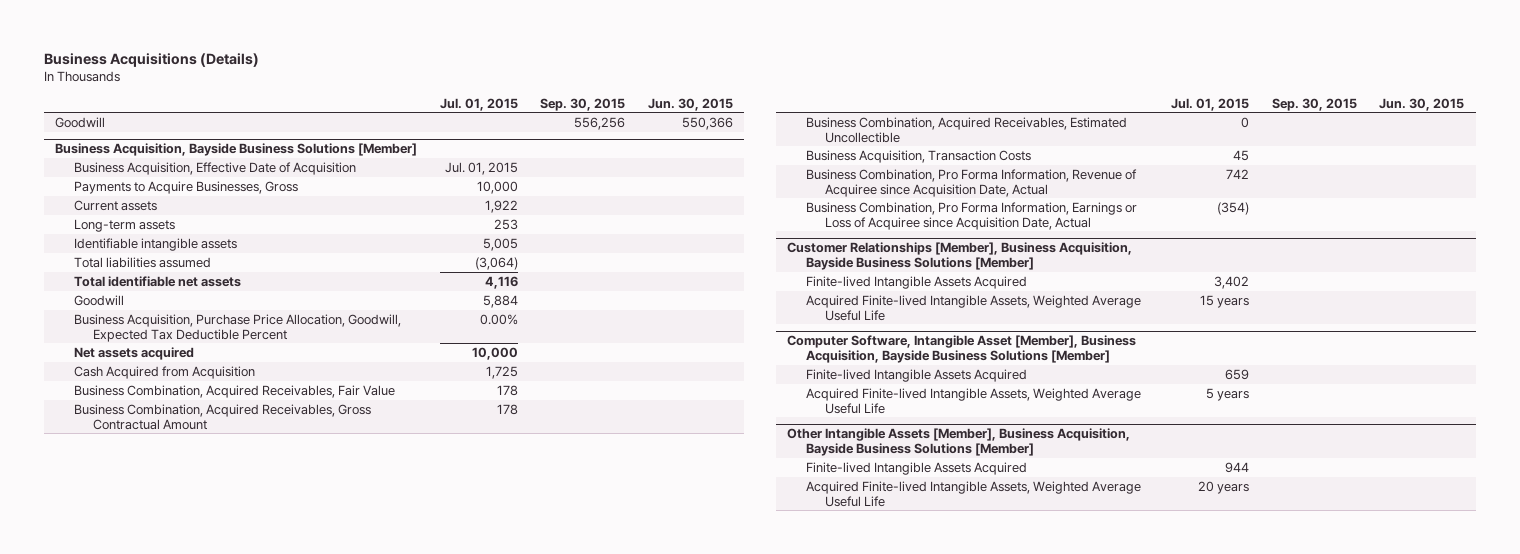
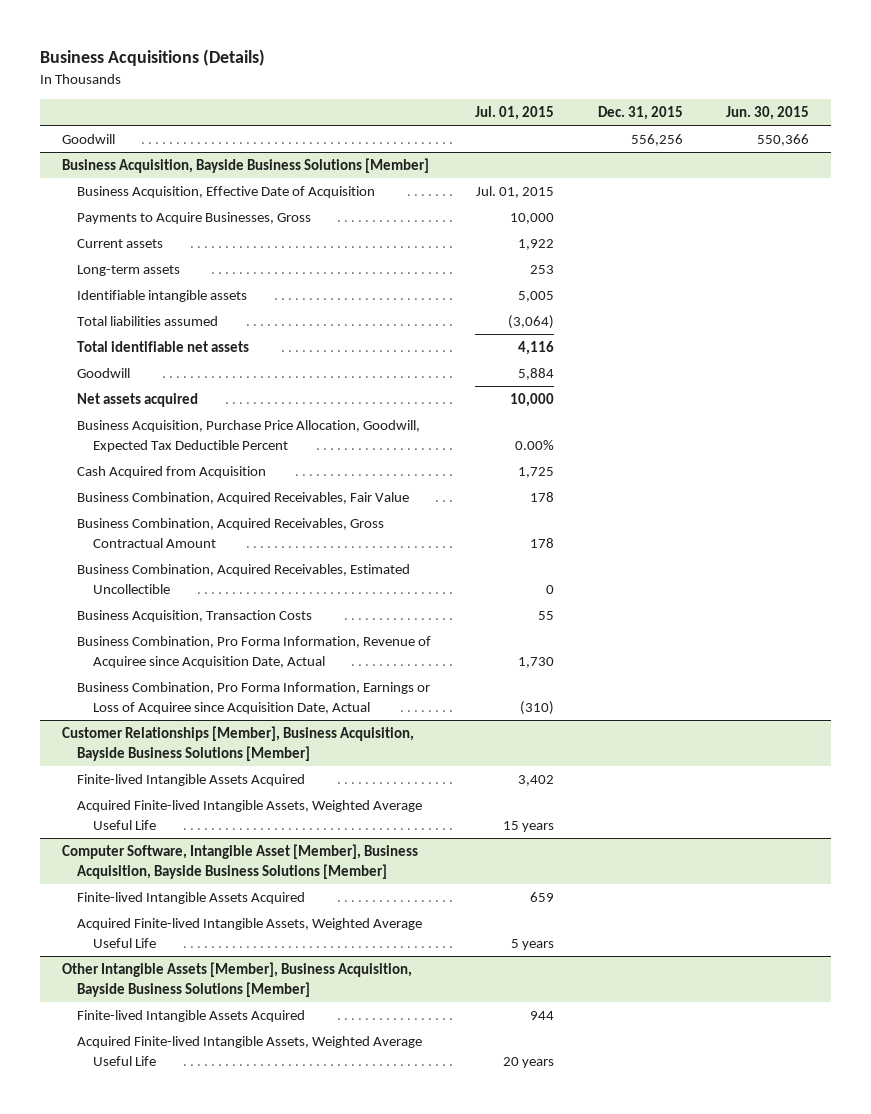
- | Jul. 01, 2015 | Sep. 30, 2015 | Jun. 30, 2015
+ | Jul. 01, 2015 | Dec. 31, 2015 | Jun. 30, 2015
@ Business Acquisition, Bayside Business Solutions [Member]
moved down: Business Acquisition, Purchase Price Allocation, Goodwill, Expected Tax Deductible Percent | 0.00% | |
- Business Acquisition, Transaction Costs | 45 | |
- Business Combination, Pro Forma Information, Revenue of Acquiree since Acquisition Date, Actual | 742 | |
- Business Combination, Pro Forma Information, Earnings or Loss of Acquiree since Acquisition Date, Actual | (354) | |
+ Business Acquisition, Transaction Costs | 55 | |
+ Business Combination, Pro Forma Information, Revenue of Acquiree since Acquisition Date, Actual | 1,730 | |
+ Business Combination, Pro Forma Information, Earnings or Loss of Acquiree since Acquisition Date, Actual | (310) | |

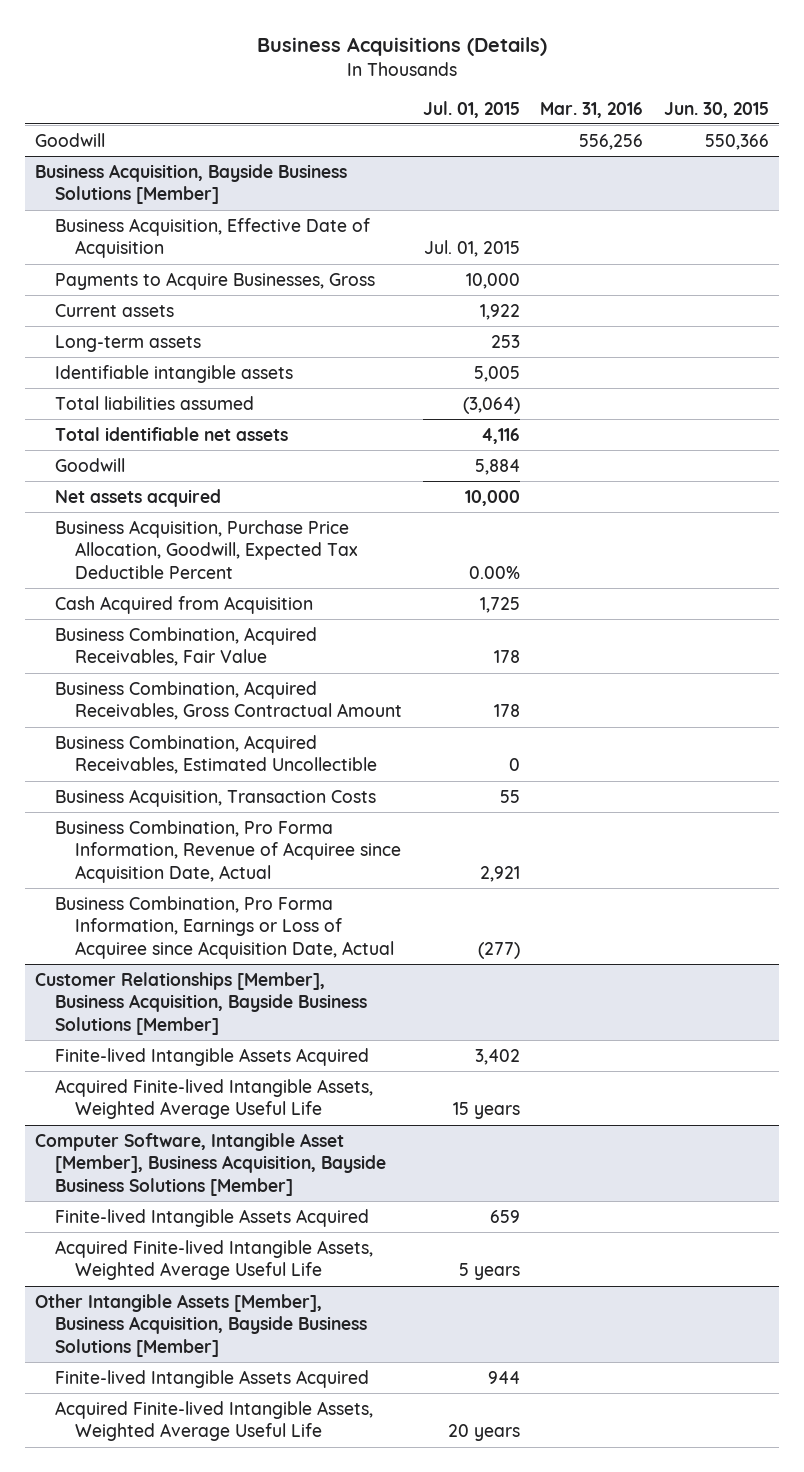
- | Jul. 01, 2015 | Dec. 31, 2015 | Jun. 30, 2015
+ | Jul. 01, 2015 | Mar. 31, 2016 | Jun. 30, 2015
@ Business Acquisition, Bayside Business Solutions [Member]
- Business Combination, Pro Forma Information, Revenue of Acquiree since Acquisition Date, Actual | 1,730 | |
- Business Combination, Pro Forma Information, Earnings or Loss of Acquiree since Acquisition Date, Actual | (310) | |
+ Business Combination, Pro Forma Information, Revenue of Acquiree since Acquisition Date, Actual | 2,921 | |
+ Business Combination, Pro Forma Information, Earnings or Loss of Acquiree since Acquisition Date, Actual | (277) | |

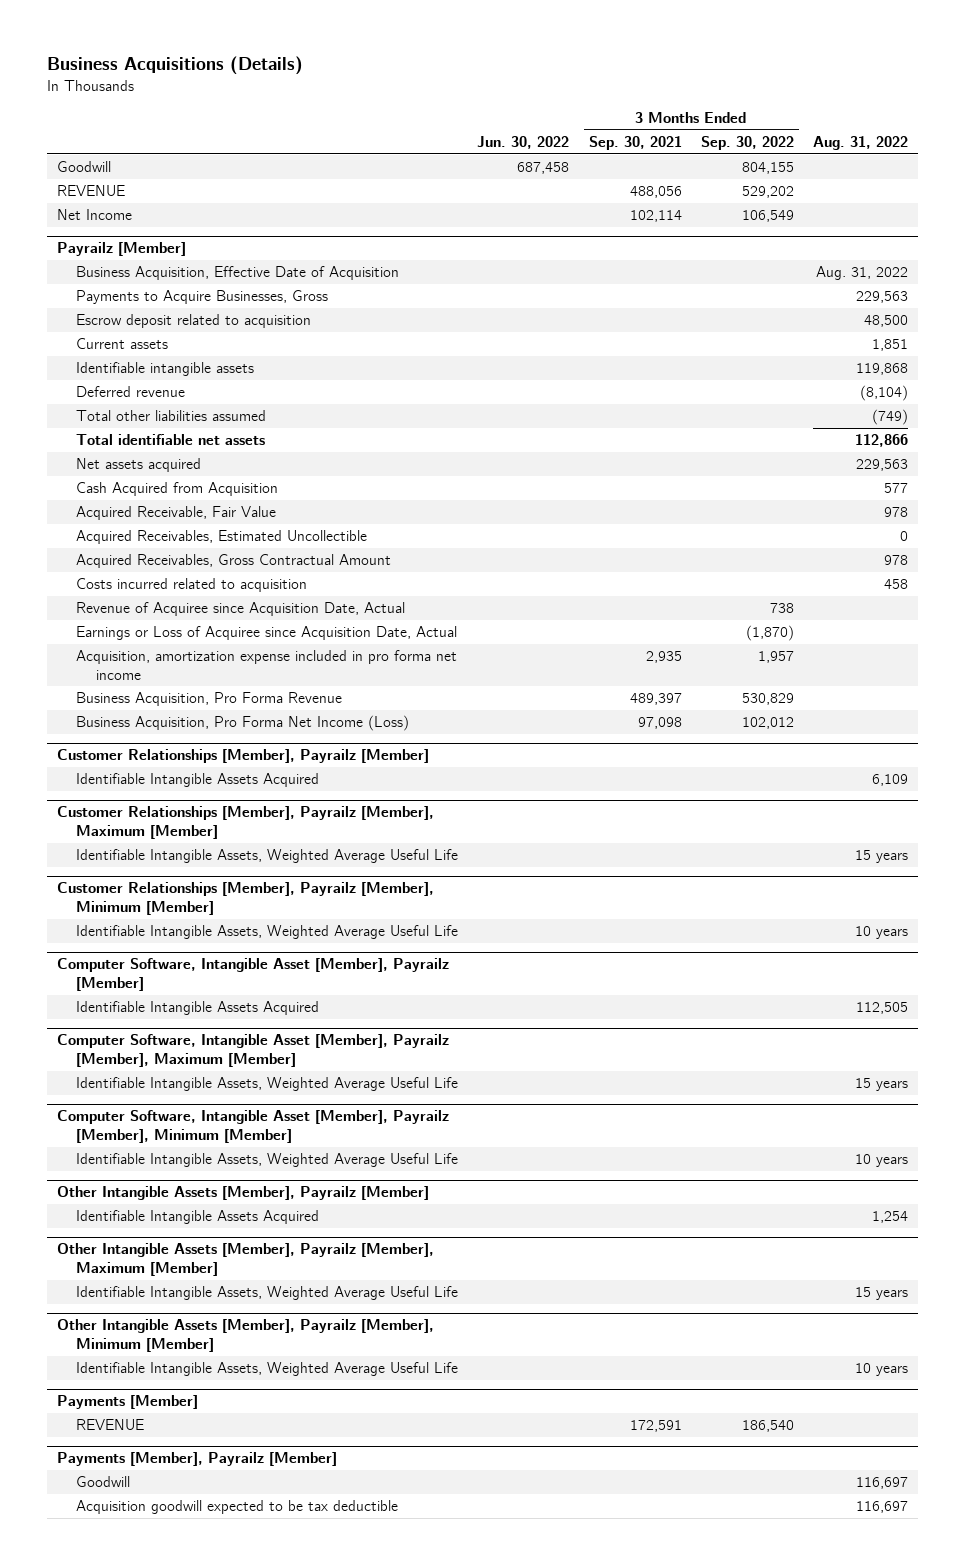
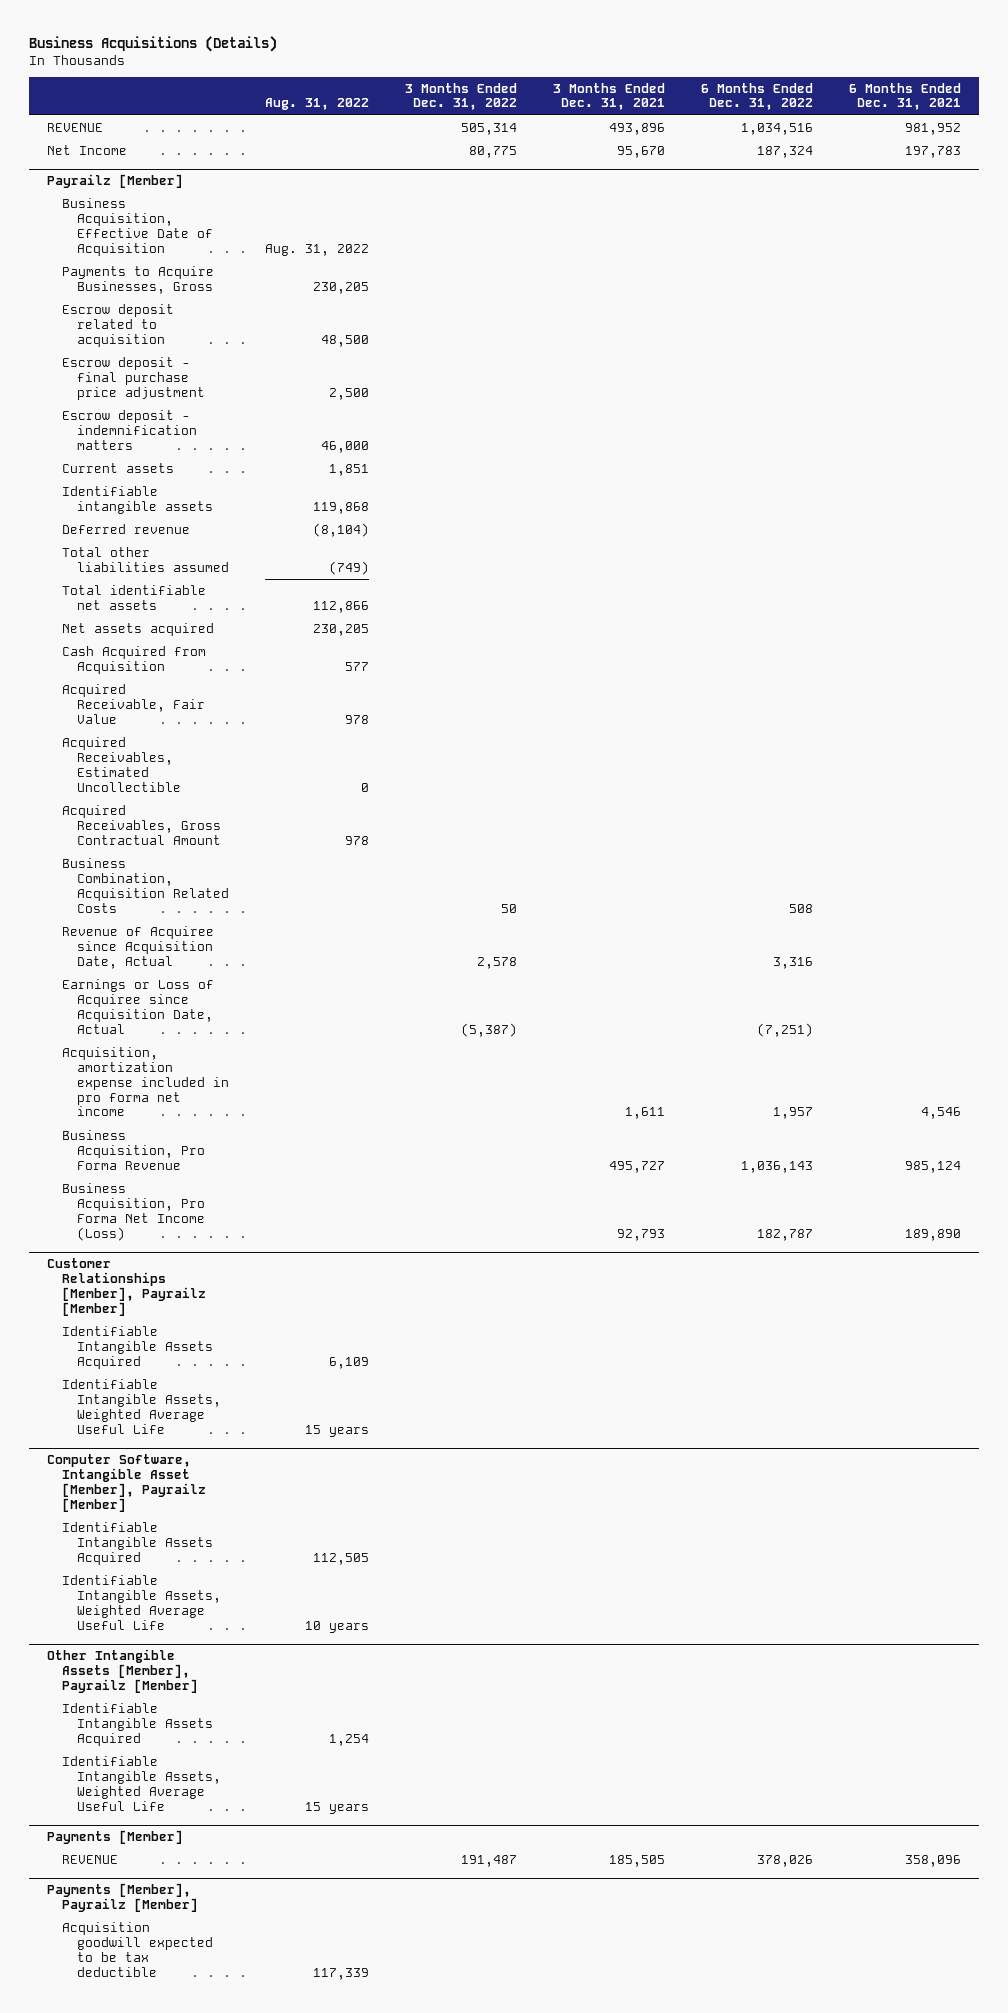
- | Jun. 30, 2022 | 3 Months Ended Sep. 30, 2021 | 3 Months Ended Sep. 30, 2022 | Aug. 31, 2022
+ | Aug. 31, 2022 | 3 Months Ended Dec. 31, 2022 | 3 Months Ended Dec. 31, 2021 | 6 Months Ended Dec. 31, 2022 | 6 Months Ended Dec. 31, 2021
- Goodwill | 687,458 | | 804,155 |
@ Payrailz [Member]
- Payments to Acquire Businesses, Gross | | | | 229,563
+ Payments to Acquire Businesses, Gross | 230,205 | | | |
+ Escrow deposit - final purchase price adjustment | 2,500 | | | |
+ Escrow deposit - indemnification matters | 46,000 | | | |
- Net assets acquired | | | | 229,563
+ Net assets acquired | 230,205 | | | |
- Costs incurred related to acquisition | | | | 458
+ Business Combination, Acquisition Related Costs | | 50 | | 508 |
- Customer Relationships [Member], Payrailz [Member], Maximum [Member]
- Customer Relationships [Member], Payrailz [Member], Minimum [Member]
- Identifiable Intangible Assets, Weighted Average Useful Life | | | | 10 years
- Computer Software, Intangible Asset [Member], Payrailz [Member], Maximum [Member]
- Identifiable Intangible Assets, Weighted Average Useful Life | | | | 15 years
- Computer Software, Intangible Asset [Member], Payrailz [Member], Minimum [Member]
- Other Intangible Assets [Member], Payrailz [Member], Maximum [Member]
- Other Intangible Assets [Member], Payrailz [Member], Minimum [Member]
- Identifiable Intangible Assets, Weighted Average Useful Life | | | | 10 years
@ Payments [Member], Payrailz [Member]
- Goodwill | | | | 116,697
- Acquisition goodwill expected to be tax deductible | | | | 116,697
+ Acquisition goodwill expected to be tax deductible | 117,339 | | | |

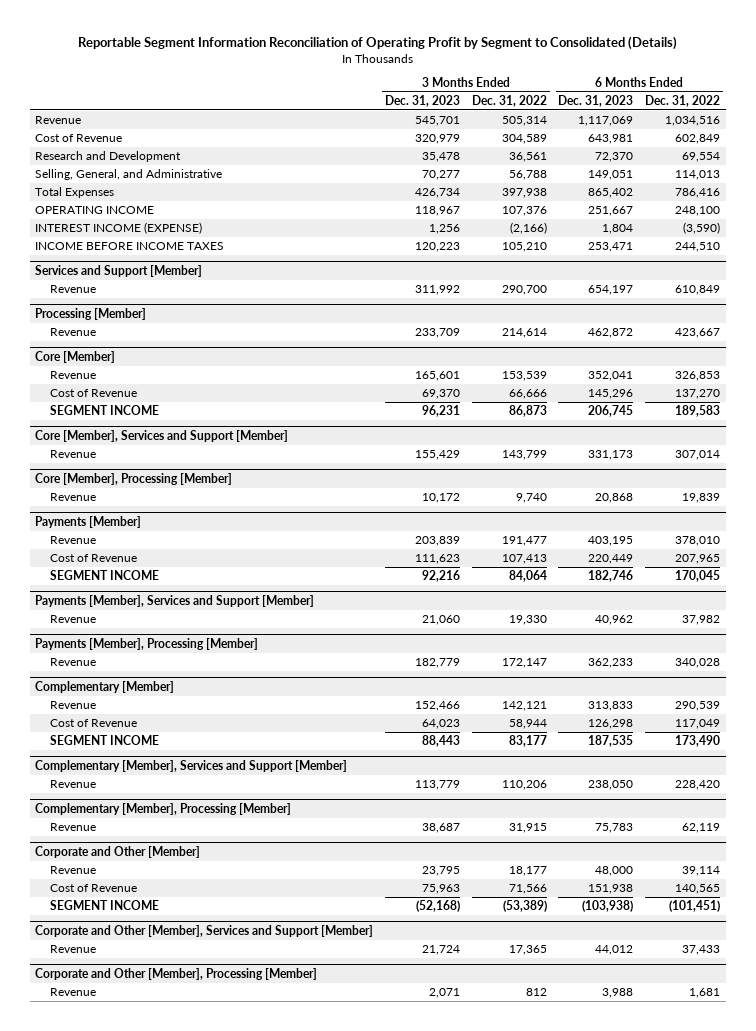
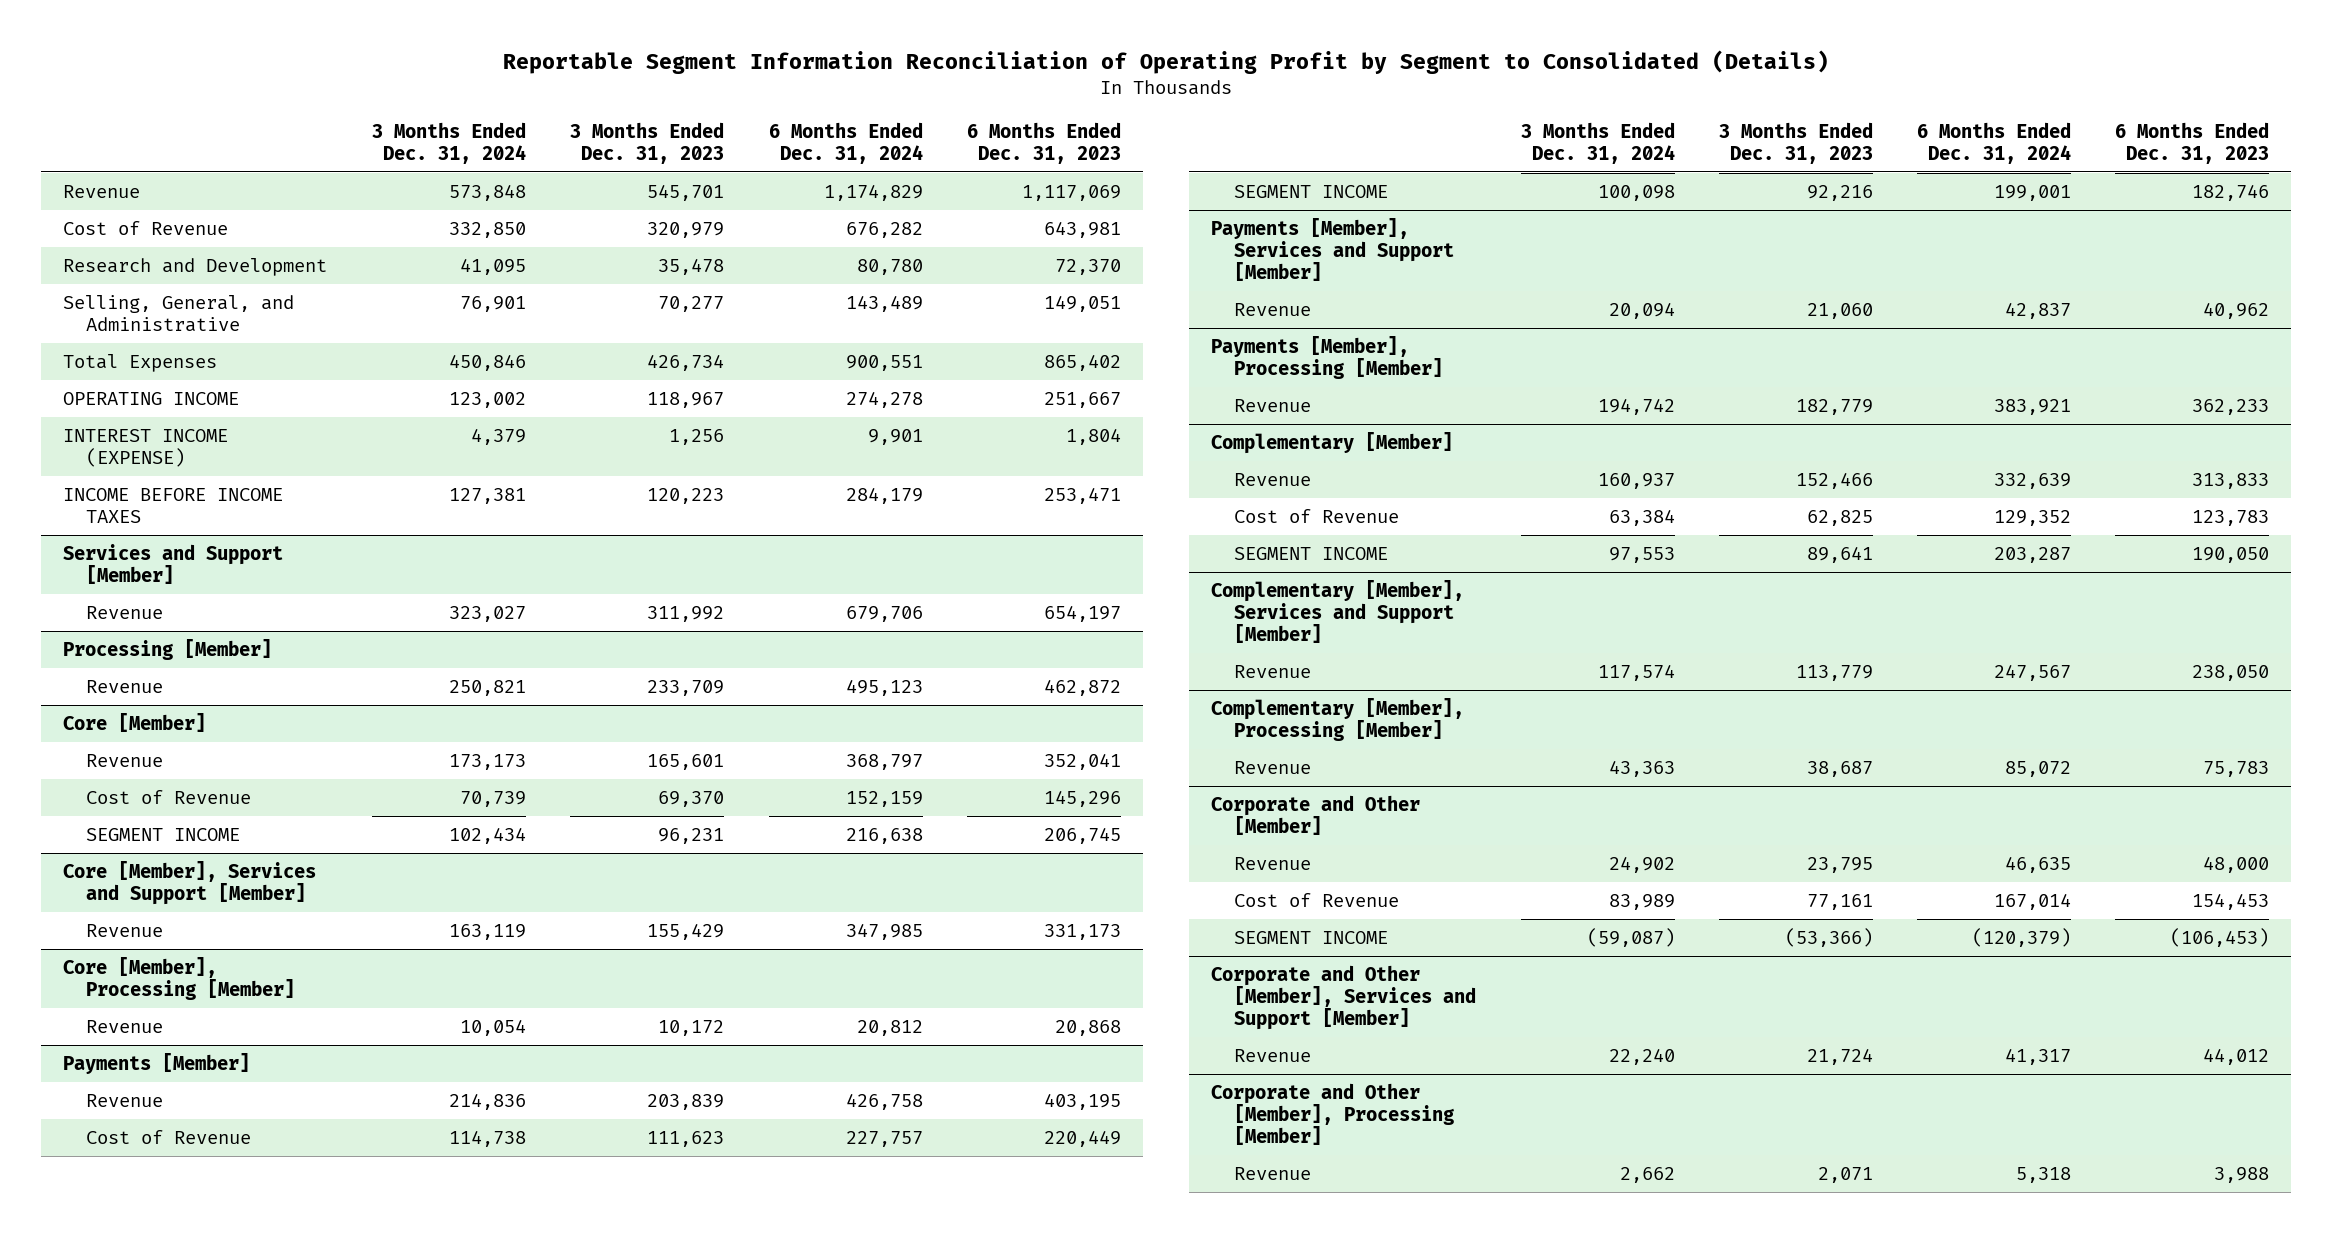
- | 3 Months Ended Dec. 31, 2023 | 3 Months Ended Dec. 31, 2022 | 6 Months Ended Dec. 31, 2023 | 6 Months Ended Dec. 31, 2022
+ | 3 Months Ended Dec. 31, 2024 | 3 Months Ended Dec. 31, 2023 | 6 Months Ended Dec. 31, 2024 | 6 Months Ended Dec. 31, 2023
@ Complementary [Member]
- Cost of Revenue | 64,023 | 58,944 | 126,298 | 117,049
- SEGMENT INCOME | 88,443 | 83,177 | 187,535 | 173,490
+ Cost of Revenue | 63,384 | 62,825 | 129,352 | 123,783
+ SEGMENT INCOME | 97,553 | 89,641 | 203,287 | 190,050
@ Corporate and Other [Member]
- Cost of Revenue | 75,963 | 71,566 | 151,938 | 140,565
- SEGMENT INCOME | (52,168) | (53,389) | (103,938) | (101,451)
+ Cost of Revenue | 83,989 | 77,161 | 167,014 | 154,453
+ SEGMENT INCOME | (59,087) | (53,366) | (120,379) | (106,453)

